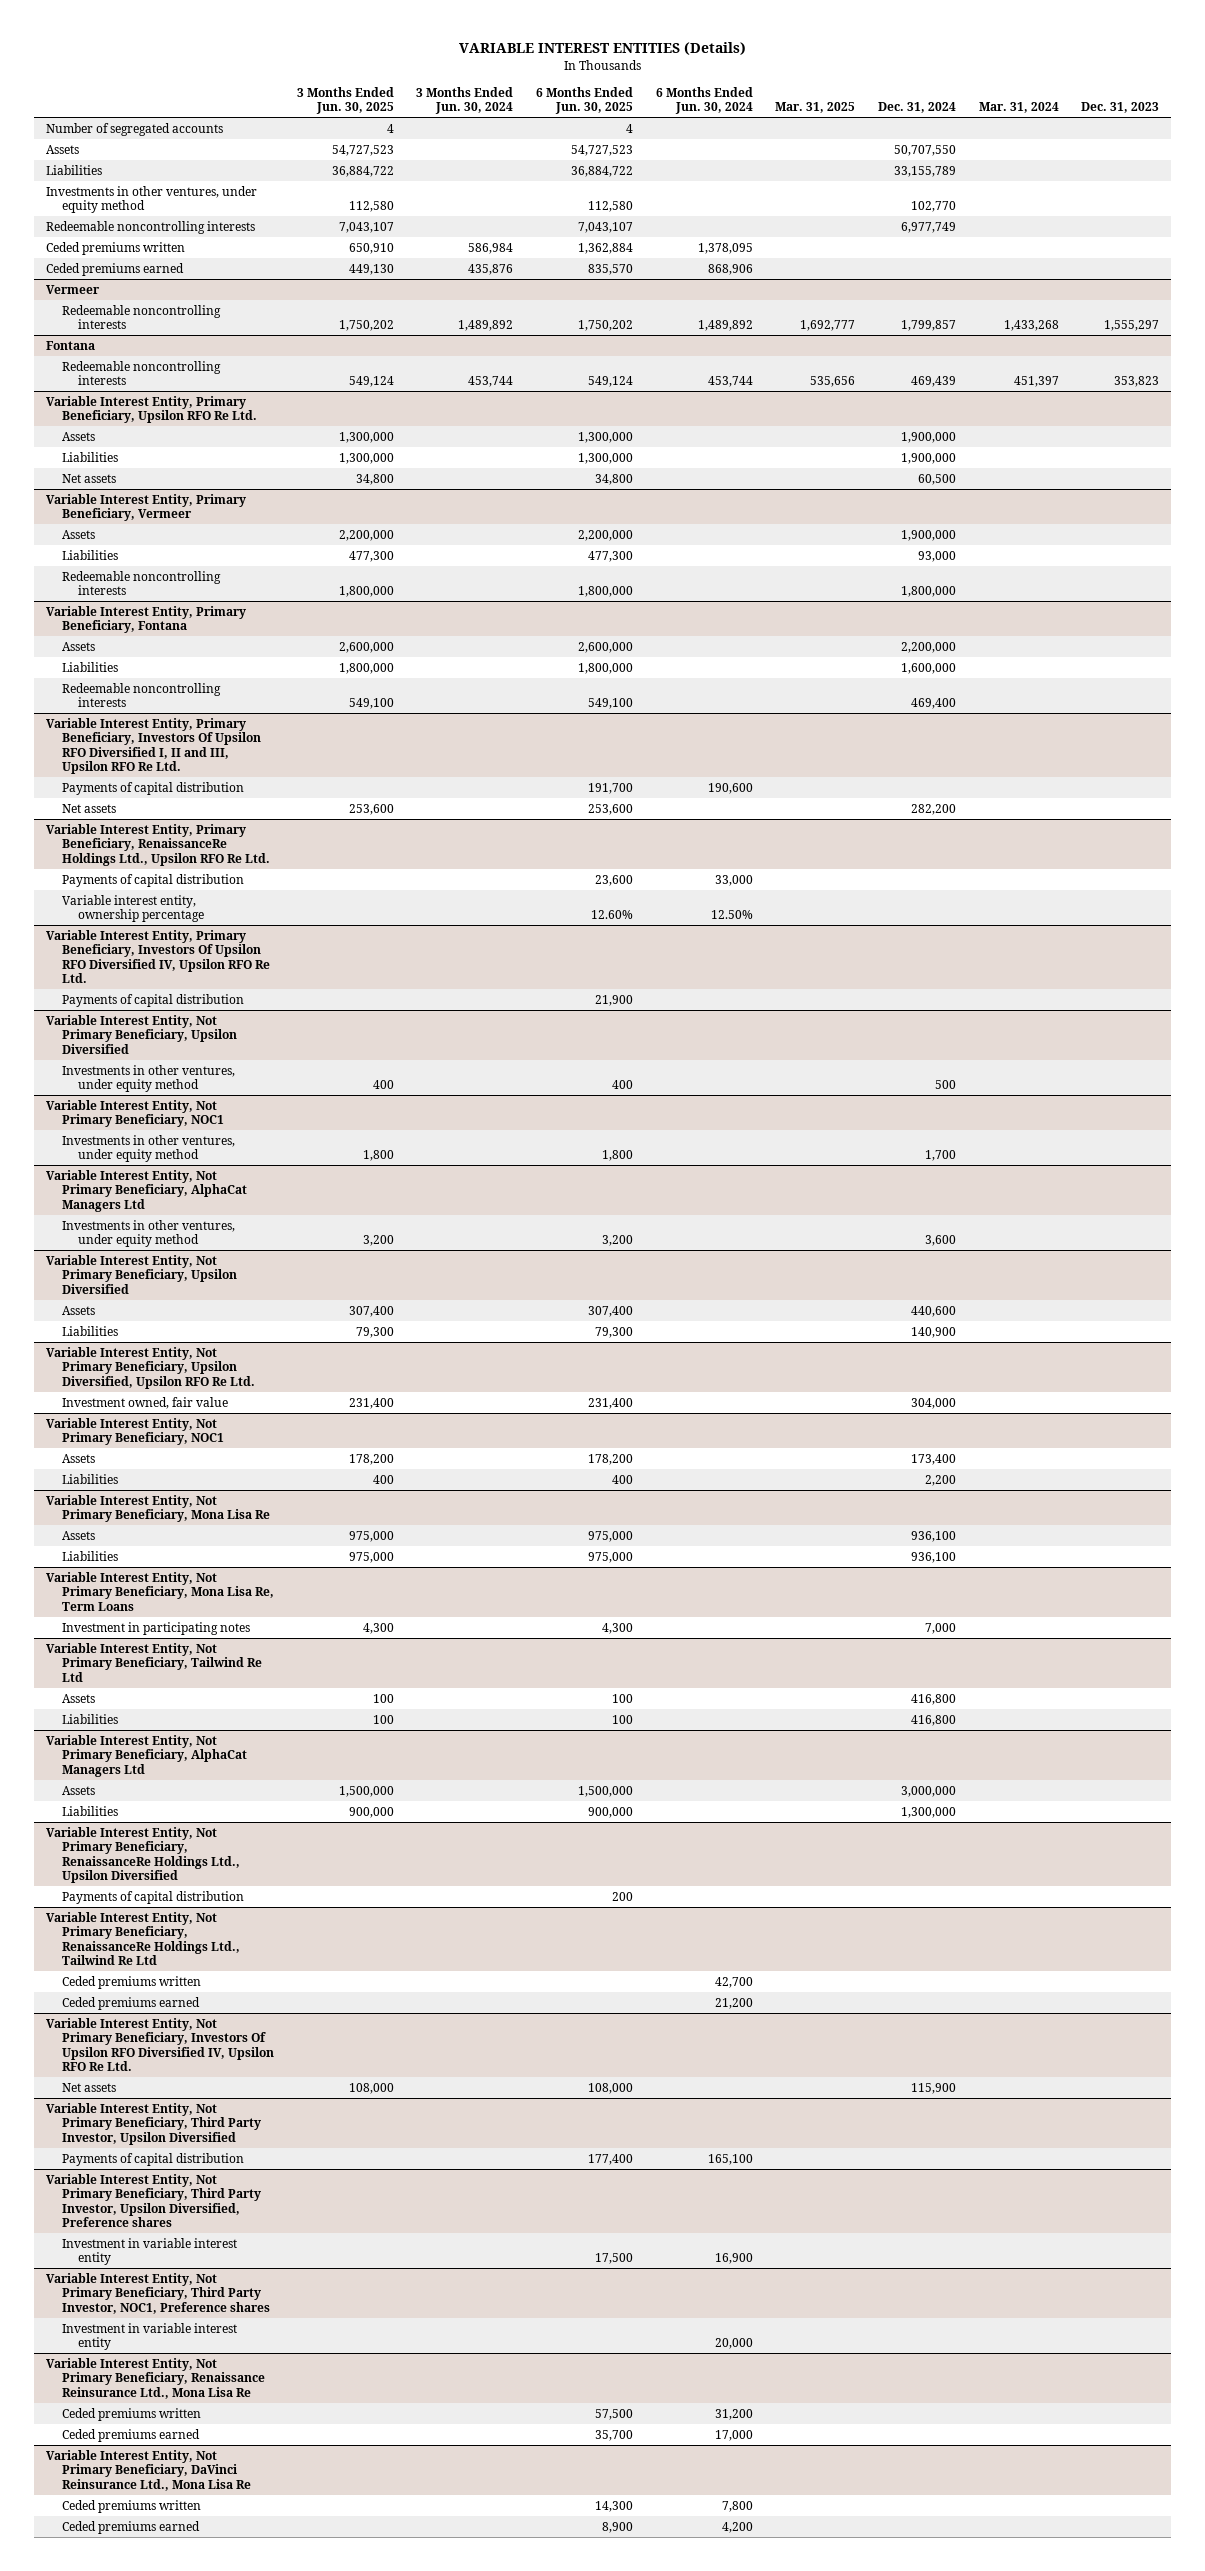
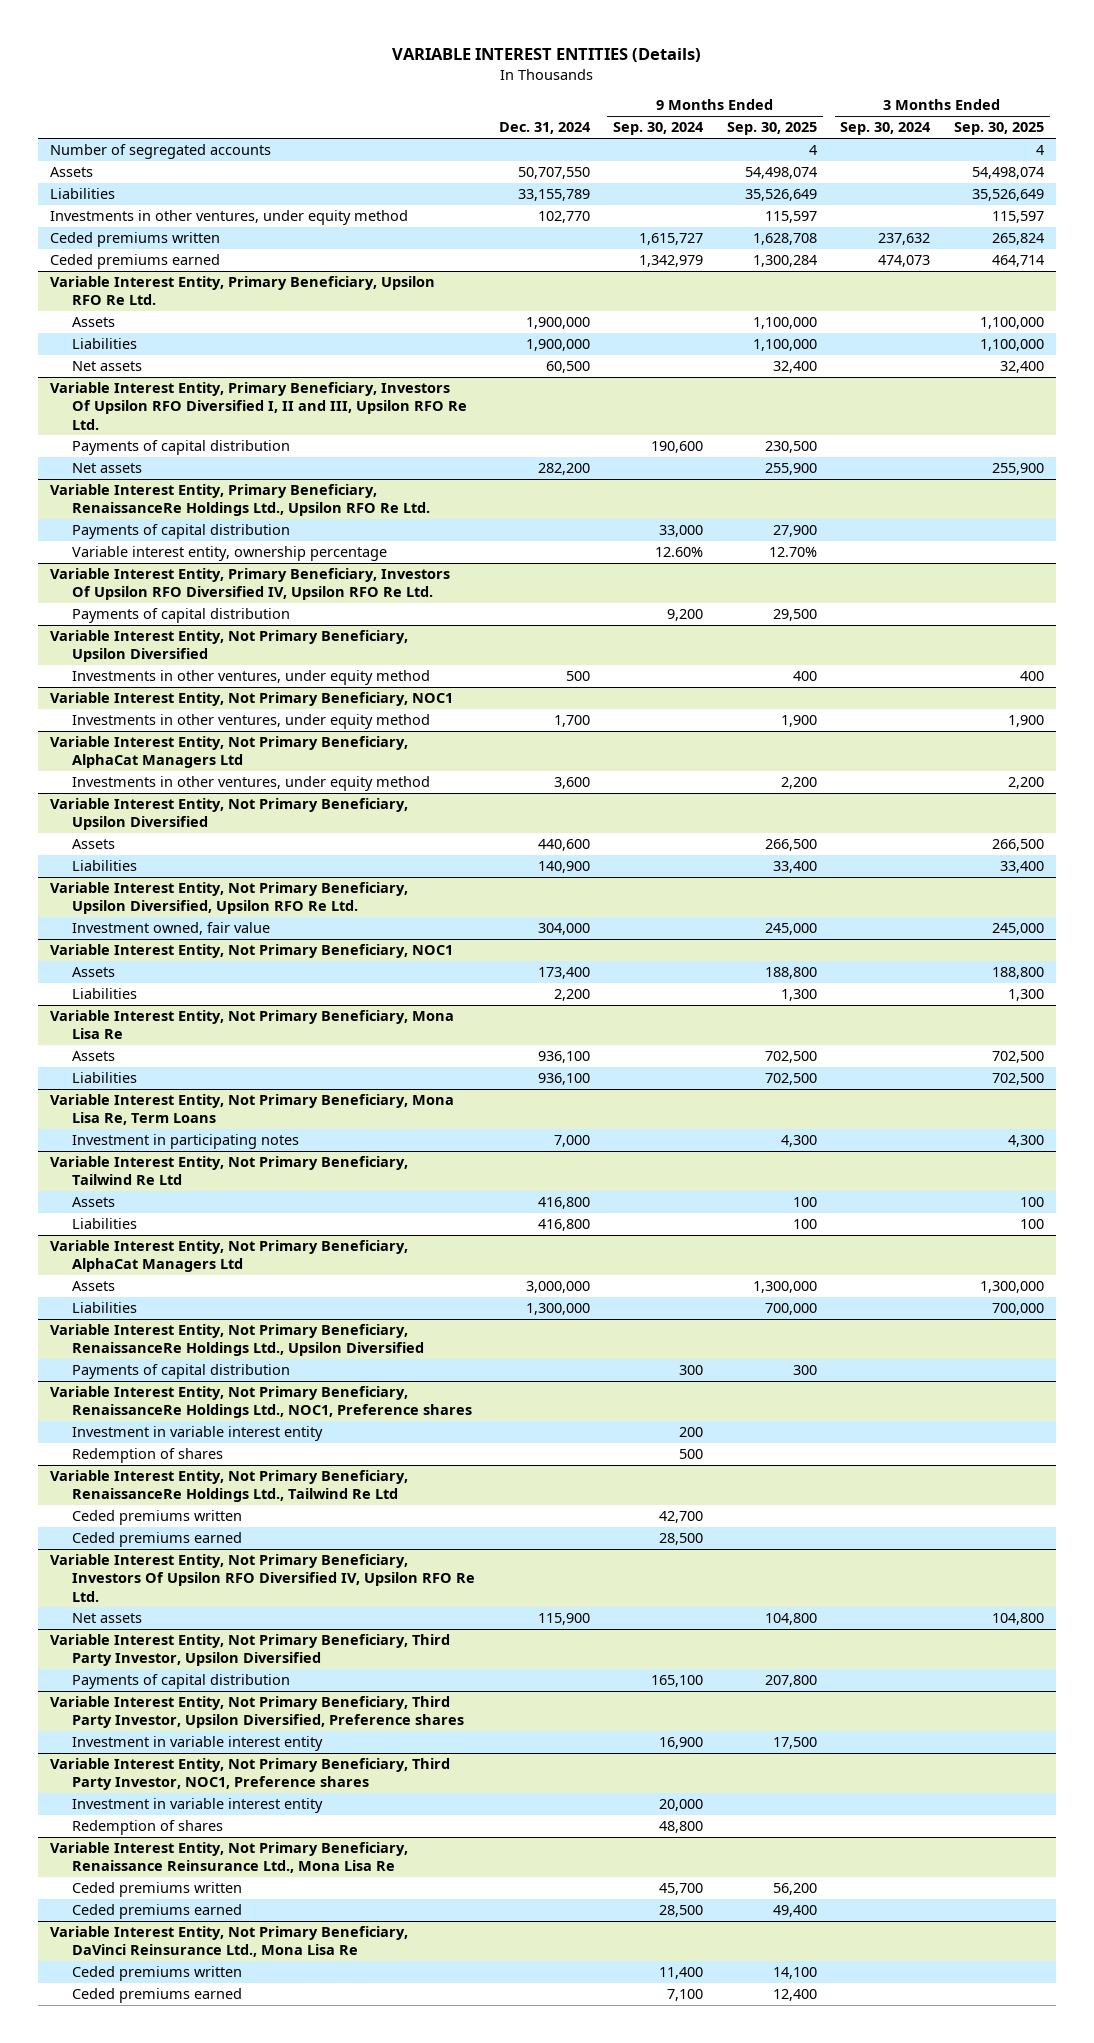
- | 3 Months Ended Jun. 30, 2025 | 3 Months Ended Jun. 30, 2024 | 6 Months Ended Jun. 30, 2025 | 6 Months Ended Jun. 30, 2024 | Mar. 31, 2025 | Dec. 31, 2024 | Mar. 31, 2024 | Dec. 31, 2023
+ | Dec. 31, 2024 | 9 Months Ended Sep. 30, 2024 | 9 Months Ended Sep. 30, 2025 | 3 Months Ended Sep. 30, 2024 | 3 Months Ended Sep. 30, 2025
- Redeemable noncontrolling interests | 7,043,107 | | 7,043,107 | | | 6,977,749 | |
- Vermeer
- Redeemable noncontrolling interests | 1,750,202 | 1,489,892 | 1,750,202 | 1,489,892 | 1,692,777 | 1,799,857 | 1,433,268 | 1,555,297
- Fontana
- Redeemable noncontrolling interests | 549,124 | 453,744 | 549,124 | 453,744 | 535,656 | 469,439 | 451,397 | 353,823
- Variable Interest Entity, Primary Beneficiary, Vermeer
- Assets | 2,200,000 | | 2,200,000 | | | 1,900,000 | |
- Liabilities | 477,300 | | 477,300 | | | 93,000 | |
- Redeemable noncontrolling interests | 1,800,000 | | 1,800,000 | | | 1,800,000 | |
- Variable Interest Entity, Primary Beneficiary, Fontana
- Assets | 2,600,000 | | 2,600,000 | | | 2,200,000 | |
- Liabilities | 1,800,000 | | 1,800,000 | | | 1,600,000 | |
- Redeemable noncontrolling interests | 549,100 | | 549,100 | | | 469,400 | |
+ Variable Interest Entity, Not Primary Beneficiary, RenaissanceRe Holdings Ltd., NOC1, Preference shares
+ Investment in variable interest entity | | 200 | | |
+ Redemption of shares | | 500 | | |
@ Variable Interest Entity, Not Primary Beneficiary, Third Party Investor, NOC1, Preference shares
+ Redemption of shares | | 48,800 | | |

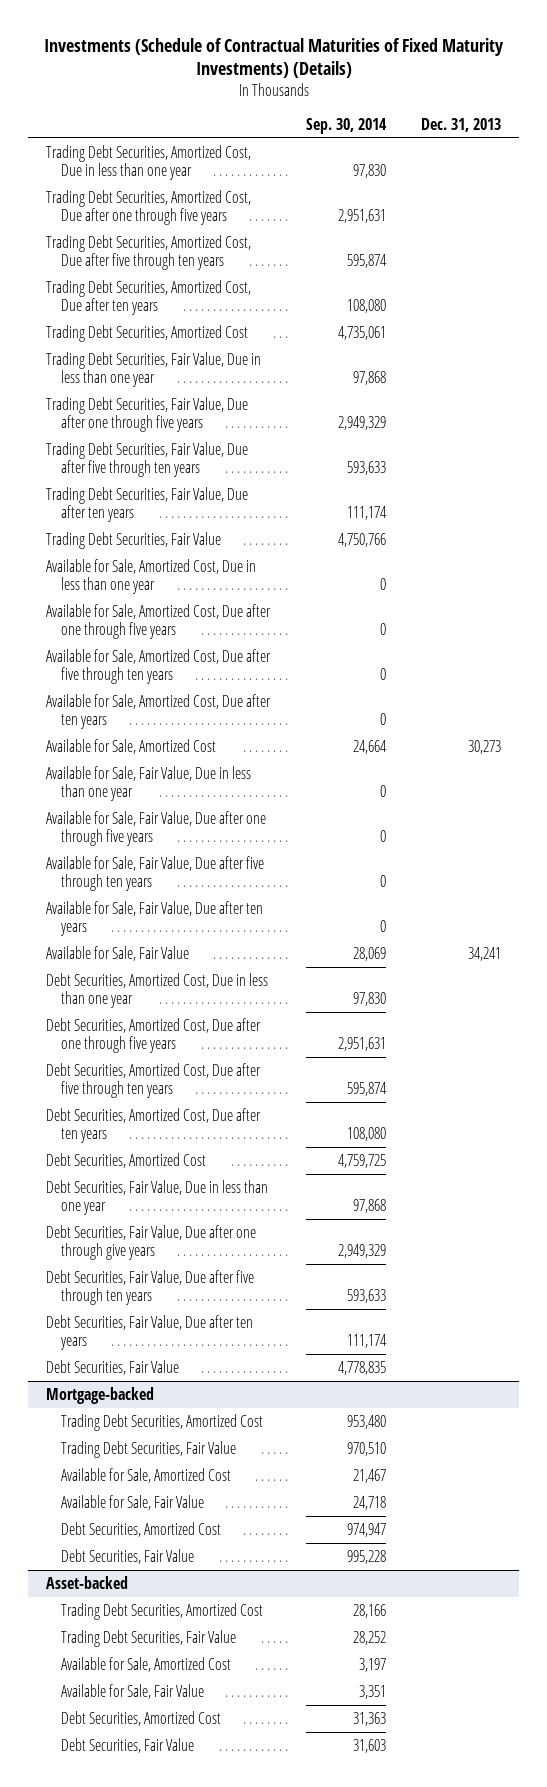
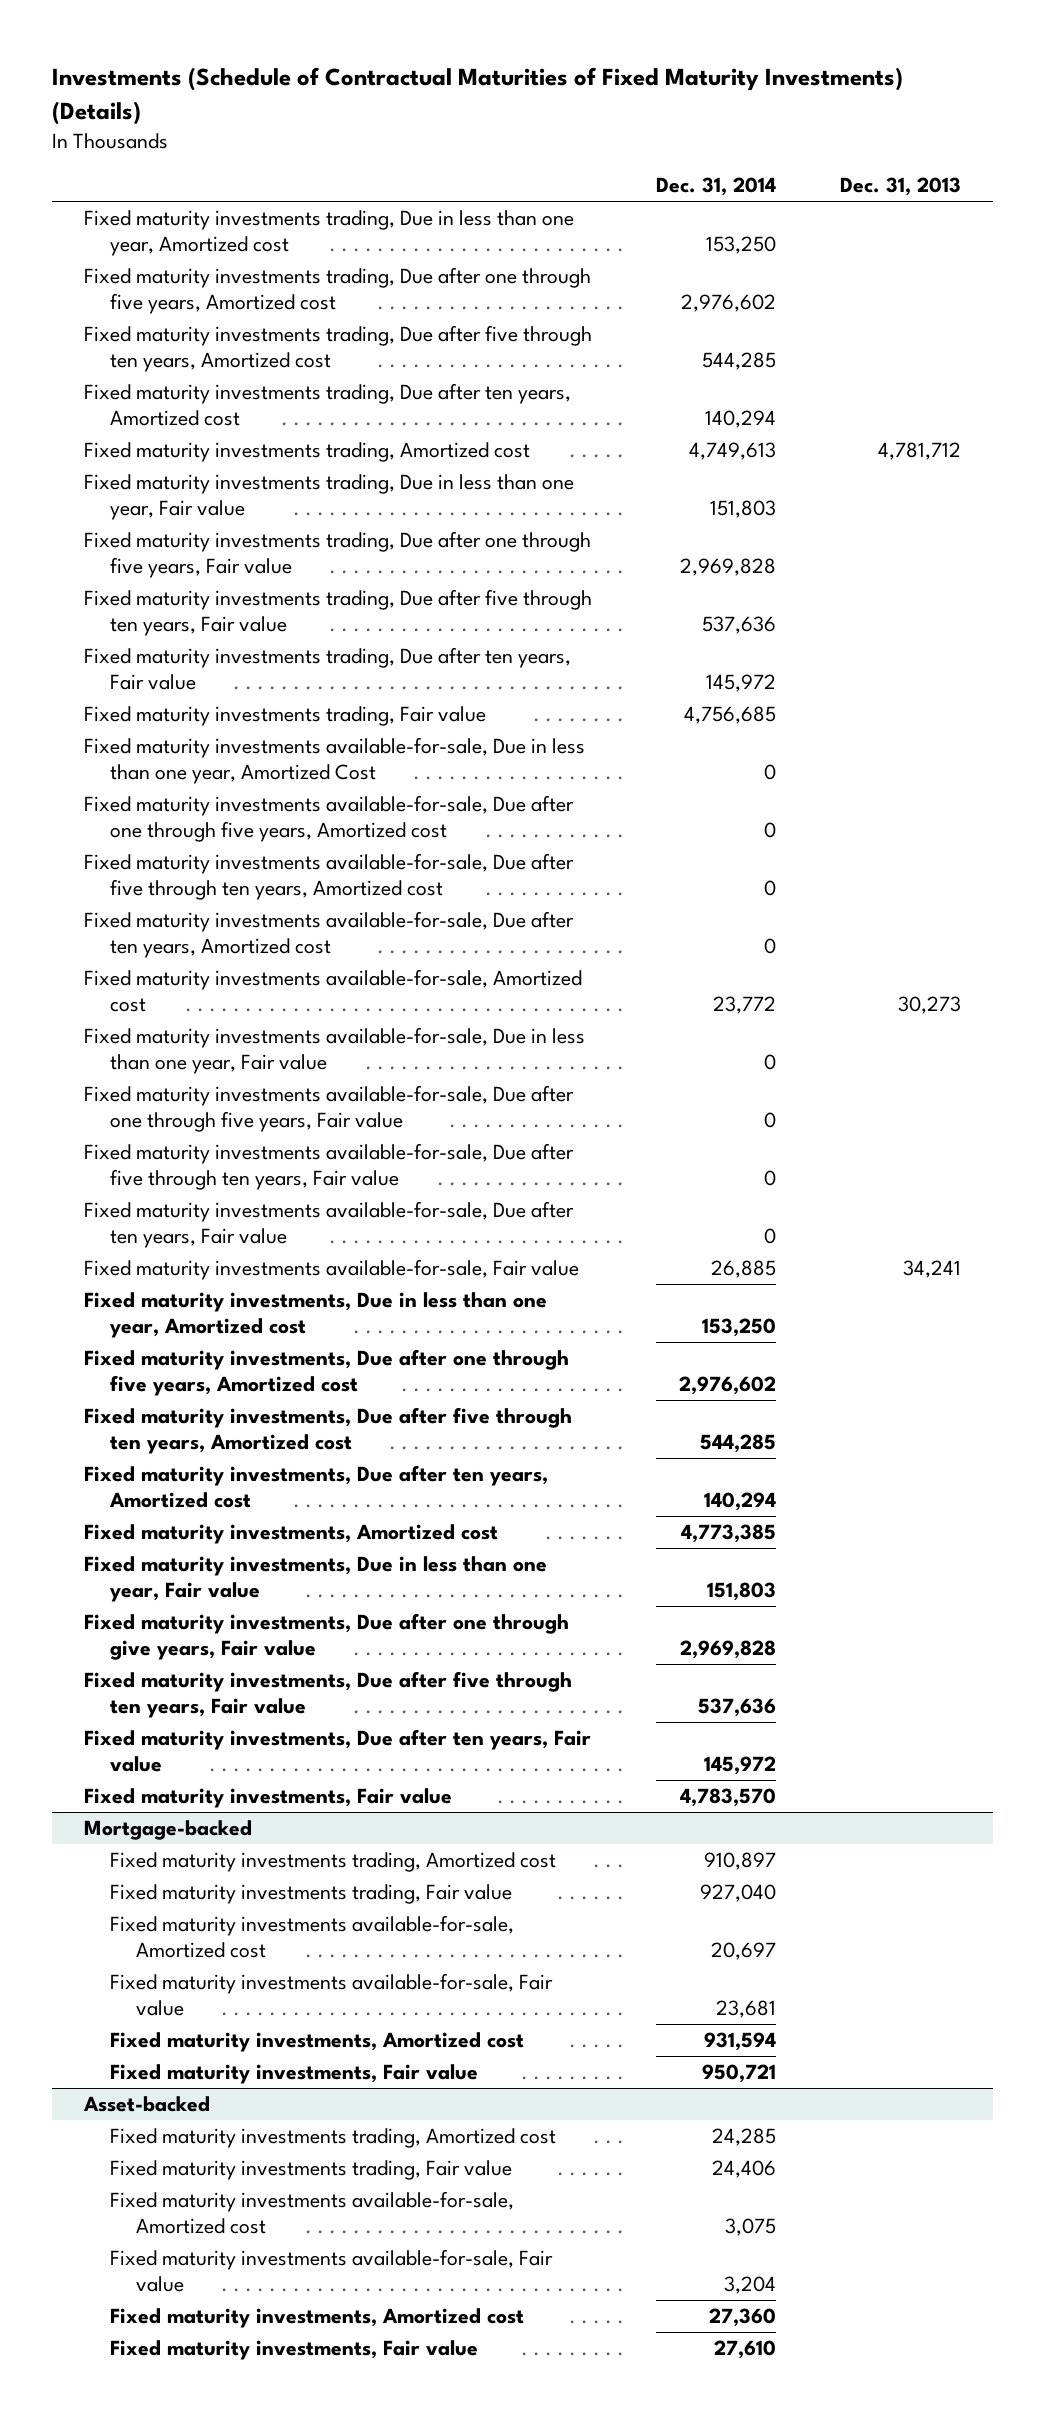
- | Sep. 30, 2014 | Dec. 31, 2013
+ | Dec. 31, 2014 | Dec. 31, 2013
- Trading Debt Securities, Amortized Cost, Due in less than one year | 97,830 |
- Trading Debt Securities, Amortized Cost, Due after one through five years | 2,951,631 |
- Trading Debt Securities, Amortized Cost, Due after five through ten years | 595,874 |
- Trading Debt Securities, Amortized Cost, Due after ten years | 108,080 |
- Trading Debt Securities, Amortized Cost | 4,735,061 |
- Trading Debt Securities, Fair Value, Due in less than one year | 97,868 |
- Trading Debt Securities, Fair Value, Due after one through five years | 2,949,329 |
- Trading Debt Securities, Fair Value, Due after five through ten years | 593,633 |
- Trading Debt Securities, Fair Value, Due after ten years | 111,174 |
- Trading Debt Securities, Fair Value | 4,750,766 |
- Available for Sale, Amortized Cost, Due in less than one year | 0 |
- Available for Sale, Amortized Cost, Due after one through five years | 0 |
- Available for Sale, Amortized Cost, Due after five through ten years | 0 |
- Available for Sale, Amortized Cost, Due after ten years | 0 |
- Available for Sale, Amortized Cost | 24,664 | 30,273
- Available for Sale, Fair Value, Due in less than one year | 0 |
- Available for Sale, Fair Value, Due after one through five years | 0 |
- Available for Sale, Fair Value, Due after five through ten years | 0 |
- Available for Sale, Fair Value, Due after ten years | 0 |
- Available for Sale, Fair Value | 28,069 | 34,241
- Debt Securities, Amortized Cost, Due in less than one year | 97,830 |
- Debt Securities, Amortized Cost, Due after one through five years | 2,951,631 |
- Debt Securities, Amortized Cost, Due after five through ten years | 595,874 |
- Debt Securities, Amortized Cost, Due after ten years | 108,080 |
- Debt Securities, Amortized Cost | 4,759,725 |
- Debt Securities, Fair Value, Due in less than one year | 97,868 |
- Debt Securities, Fair Value, Due after one through give years | 2,949,329 |
- Debt Securities, Fair Value, Due after five through ten years | 593,633 |
- Debt Securities, Fair Value, Due after ten years | 111,174 |
- Debt Securities, Fair Value | 4,778,835 |
+ Fixed maturity investments trading, Due in less than one year, Amortized cost | 153,250 |
+ Fixed maturity investments trading, Due after one through five years, Amortized cost | 2,976,602 |
+ Fixed maturity investments trading, Due after five through ten years, Amortized cost | 544,285 |
+ Fixed maturity investments trading, Due after ten years, Amortized cost | 140,294 |
+ Fixed maturity investments trading, Amortized cost | 4,749,613 | 4,781,712
+ Fixed maturity investments trading, Due in less than one year, Fair value | 151,803 |
+ Fixed maturity investments trading, Due after one through five years, Fair value | 2,969,828 |
+ Fixed maturity investments trading, Due after five through ten years, Fair value | 537,636 |
+ Fixed maturity investments trading, Due after ten years, Fair value | 145,972 |
+ Fixed maturity investments trading, Fair value | 4,756,685 |
+ Fixed maturity investments available-for-sale, Due in less than one year, Amortized Cost | 0 |
+ Fixed maturity investments available-for-sale, Due after one through five years, Amortized cost | 0 |
+ Fixed maturity investments available-for-sale, Due after five through ten years, Amortized cost | 0 |
+ Fixed maturity investments available-for-sale, Due after ten years, Amortized cost | 0 |
+ Fixed maturity investments available-for-sale, Amortized cost | 23,772 | 30,273
+ Fixed maturity investments available-for-sale, Due in less than one year, Fair value | 0 |
+ Fixed maturity investments available-for-sale, Due after one through five years, Fair value | 0 |
+ Fixed maturity investments available-for-sale, Due after five through ten years, Fair value | 0 |
+ Fixed maturity investments available-for-sale, Due after ten years, Fair value | 0 |
+ Fixed maturity investments available-for-sale, Fair value | 26,885 | 34,241
+ Fixed maturity investments, Due in less than one year, Amortized cost | 153,250 |
+ Fixed maturity investments, Due after one through five years, Amortized cost | 2,976,602 |
+ Fixed maturity investments, Due after five through ten years, Amortized cost | 544,285 |
+ Fixed maturity investments, Due after ten years, Amortized cost | 140,294 |
+ Fixed maturity investments, Amortized cost | 4,773,385 |
+ Fixed maturity investments, Due in less than one year, Fair value | 151,803 |
+ Fixed maturity investments, Due after one through give years, Fair value | 2,969,828 |
+ Fixed maturity investments, Due after five through ten years, Fair value | 537,636 |
+ Fixed maturity investments, Due after ten years, Fair value | 145,972 |
+ Fixed maturity investments, Fair value | 4,783,570 |
@ Mortgage-backed
- Trading Debt Securities, Amortized Cost | 953,480 |
- Trading Debt Securities, Fair Value | 970,510 |
- Available for Sale, Amortized Cost | 21,467 |
- Available for Sale, Fair Value | 24,718 |
- Debt Securities, Amortized Cost | 974,947 |
- Debt Securities, Fair Value | 995,228 |
+ Fixed maturity investments trading, Amortized cost | 910,897 |
+ Fixed maturity investments trading, Fair value | 927,040 |
+ Fixed maturity investments available-for-sale, Amortized cost | 20,697 |
+ Fixed maturity investments available-for-sale, Fair value | 23,681 |
+ Fixed maturity investments, Amortized cost | 931,594 |
+ Fixed maturity investments, Fair value | 950,721 |
@ Asset-backed
- Trading Debt Securities, Amortized Cost | 28,166 |
- Trading Debt Securities, Fair Value | 28,252 |
- Available for Sale, Amortized Cost | 3,197 |
- Available for Sale, Fair Value | 3,351 |
- Debt Securities, Amortized Cost | 31,363 |
- Debt Securities, Fair Value | 31,603 |
+ Fixed maturity investments trading, Amortized cost | 24,285 |
+ Fixed maturity investments trading, Fair value | 24,406 |
+ Fixed maturity investments available-for-sale, Amortized cost | 3,075 |
+ Fixed maturity investments available-for-sale, Fair value | 3,204 |
+ Fixed maturity investments, Amortized cost | 27,360 |
+ Fixed maturity investments, Fair value | 27,610 |

